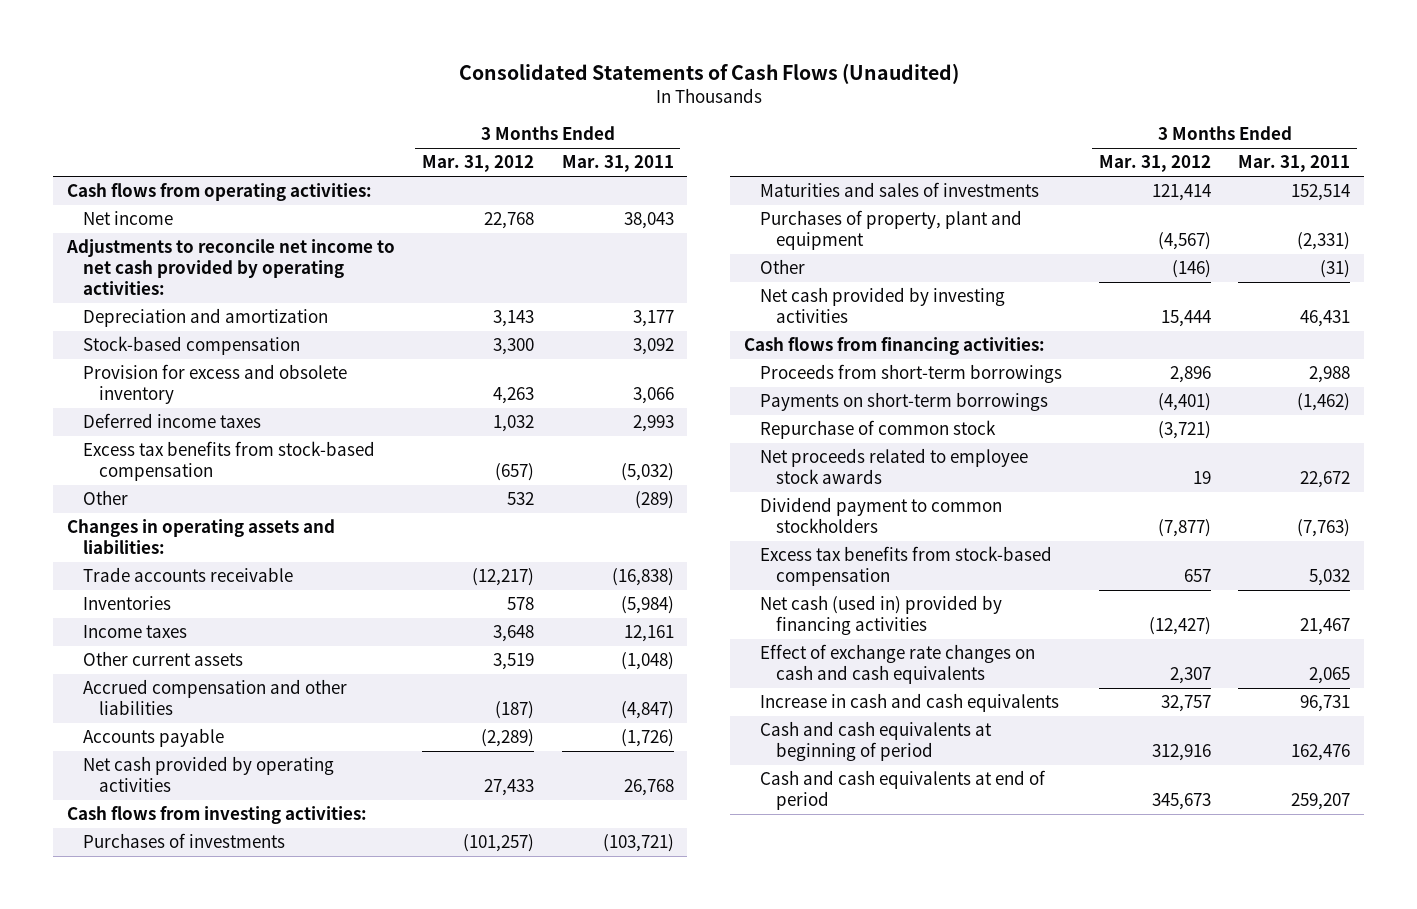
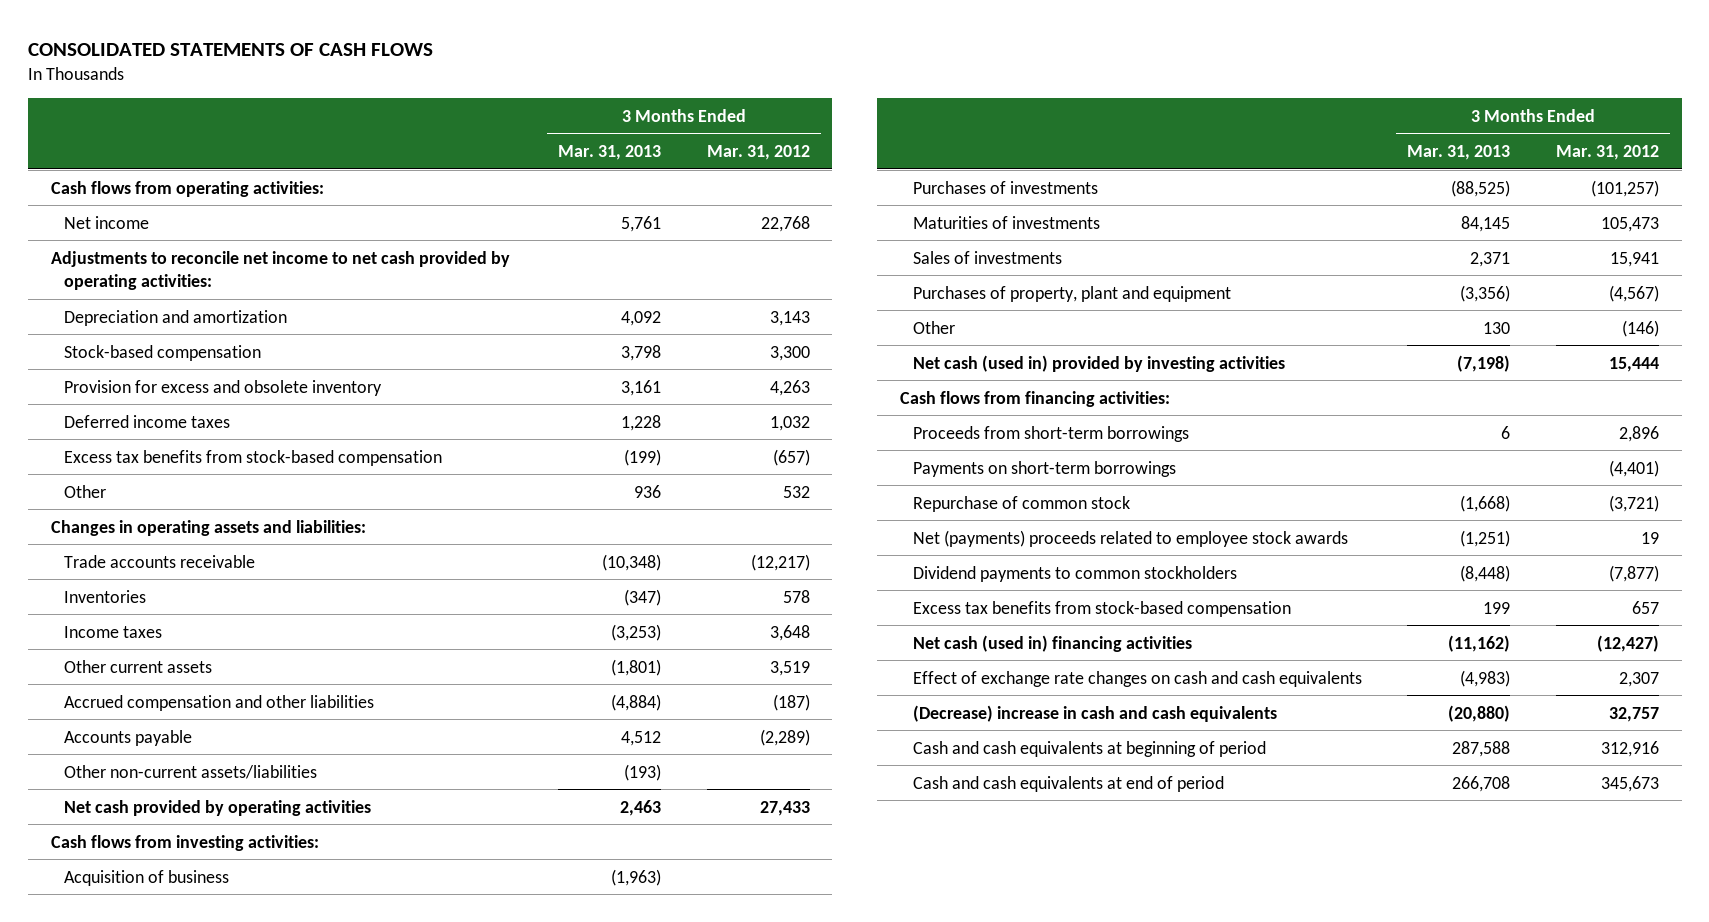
- Consolidated Statements of Cash Flows (Unaudited)
+ CONSOLIDATED STATEMENTS OF CASH FLOWS
- | 3 Months Ended Mar. 31, 2012 | 3 Months Ended Mar. 31, 2011
+ | 3 Months Ended Mar. 31, 2013 | 3 Months Ended Mar. 31, 2012
+ Other non-current assets/liabilities | (193) |
+ Acquisition of business | (1,963) |
- Maturities and sales of investments | 121,414 | 152,514
+ Maturities of investments | 84,145 | 105,473
+ Sales of investments | 2,371 | 15,941
- Net cash provided by investing activities | 15,444 | 46,431
+ Net cash (used in) provided by investing activities | (7,198) | 15,444
- Net proceeds related to employee stock awards | 19 | 22,672
- Dividend payment to common stockholders | (7,877) | (7,763)
+ Net (payments) proceeds related to employee stock awards | (1,251) | 19
+ Dividend payments to common stockholders | (8,448) | (7,877)
- Net cash (used in) provided by financing activities | (12,427) | 21,467
+ Net cash (used in) financing activities | (11,162) | (12,427)
- Increase in cash and cash equivalents | 32,757 | 96,731
+ (Decrease) increase in cash and cash equivalents | (20,880) | 32,757

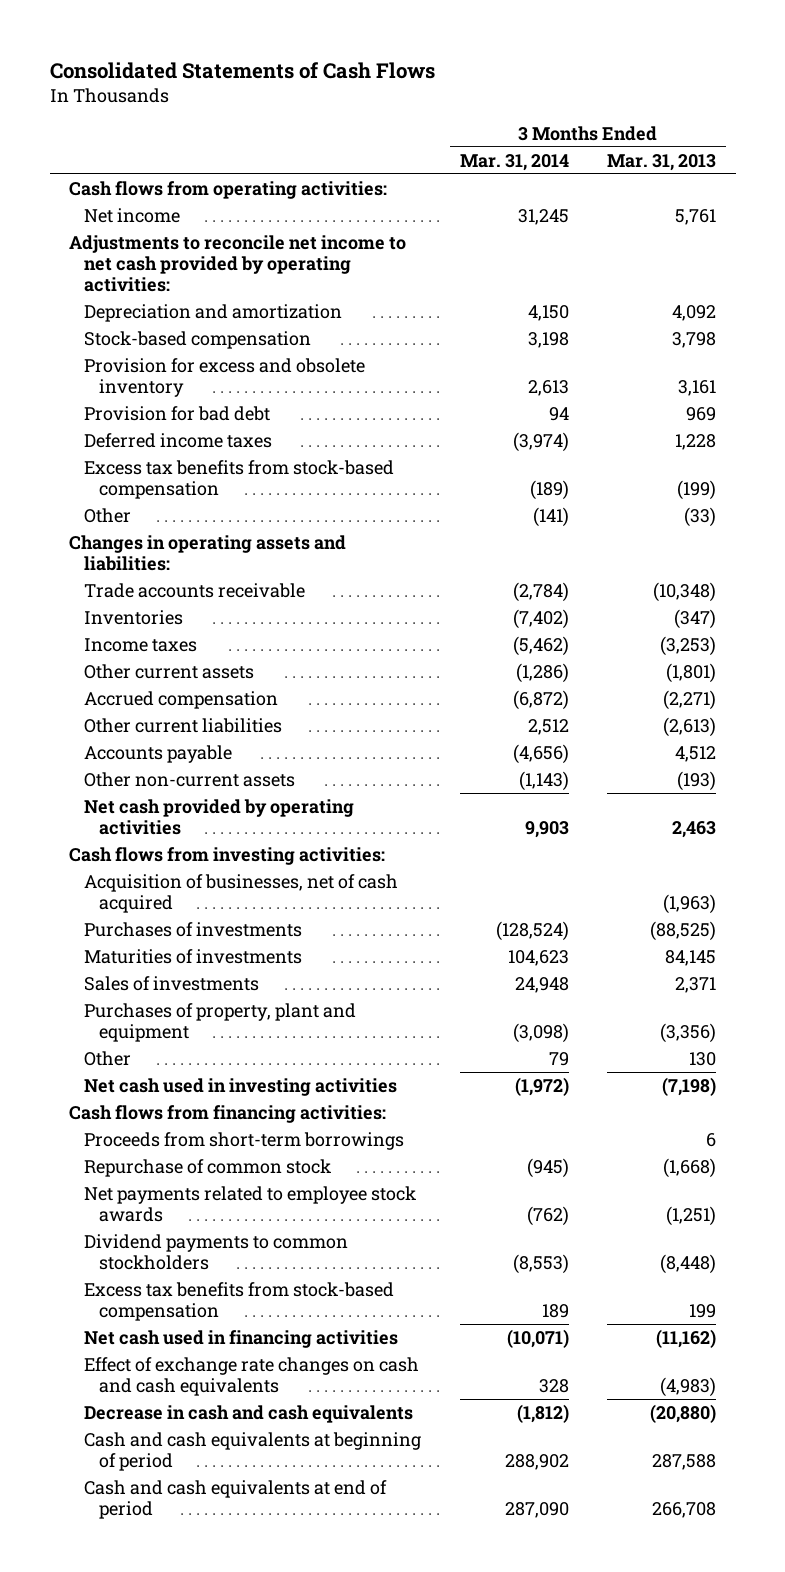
- CONSOLIDATED STATEMENTS OF CASH FLOWS
+ Consolidated Statements of Cash Flows
- | 3 Months Ended Mar. 31, 2013 | 3 Months Ended Mar. 31, 2012
+ | 3 Months Ended Mar. 31, 2014 | 3 Months Ended Mar. 31, 2013
+ Provision for bad debt | 94 | 969
- Other | 936 | 532
+ Other | (141) | (33)
- Accrued compensation and other liabilities | (4,884) | (187)
+ Accrued compensation | (6,872) | (2,271)
+ Other current liabilities | 2,512 | (2,613)
- Other non-current assets/liabilities | (193) |
+ Other non-current assets | (1,143) | (193)
- Acquisition of business | (1,963) |
+ Acquisition of businesses, net of cash acquired | | (1,963)
- Net cash (used in) provided by investing activities | (7,198) | 15,444
+ Net cash used in investing activities | (1,972) | (7,198)
- Payments on short-term borrowings | | (4,401)
- Net (payments) proceeds related to employee stock awards | (1,251) | 19
+ Net payments related to employee stock awards | (762) | (1,251)
- Net cash (used in) financing activities | (11,162) | (12,427)
+ Net cash used in financing activities | (10,071) | (11,162)
- (Decrease) increase in cash and cash equivalents | (20,880) | 32,757
+ Decrease in cash and cash equivalents | (1,812) | (20,880)

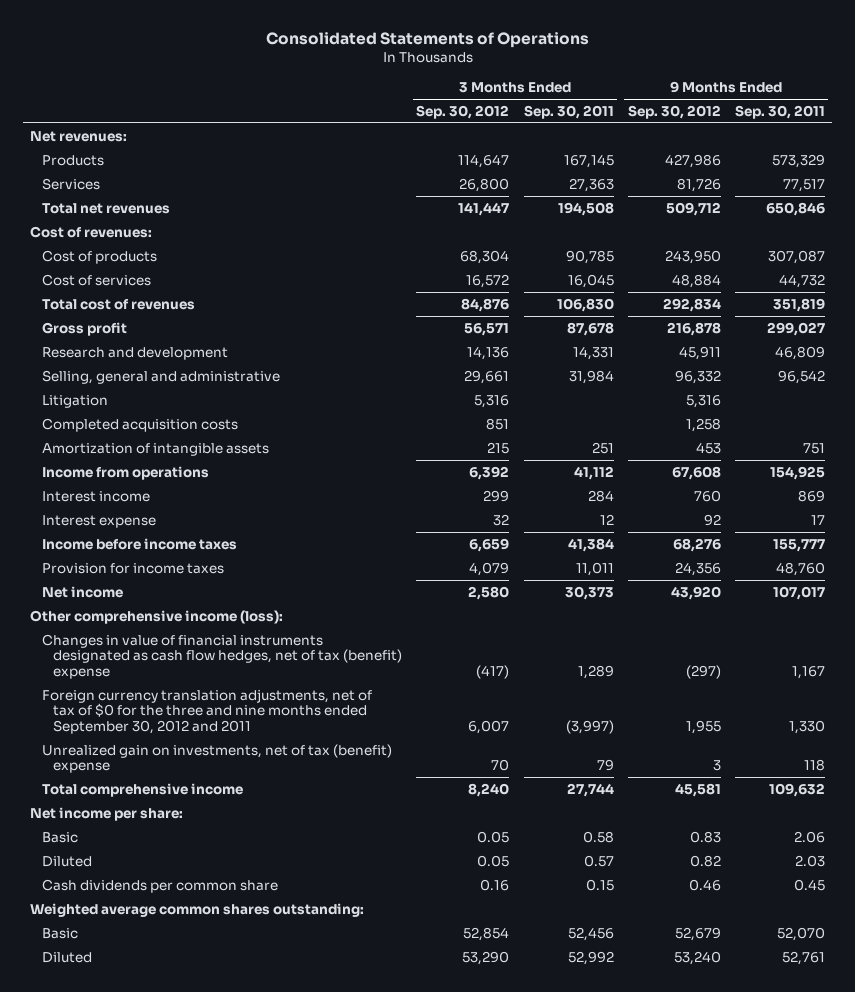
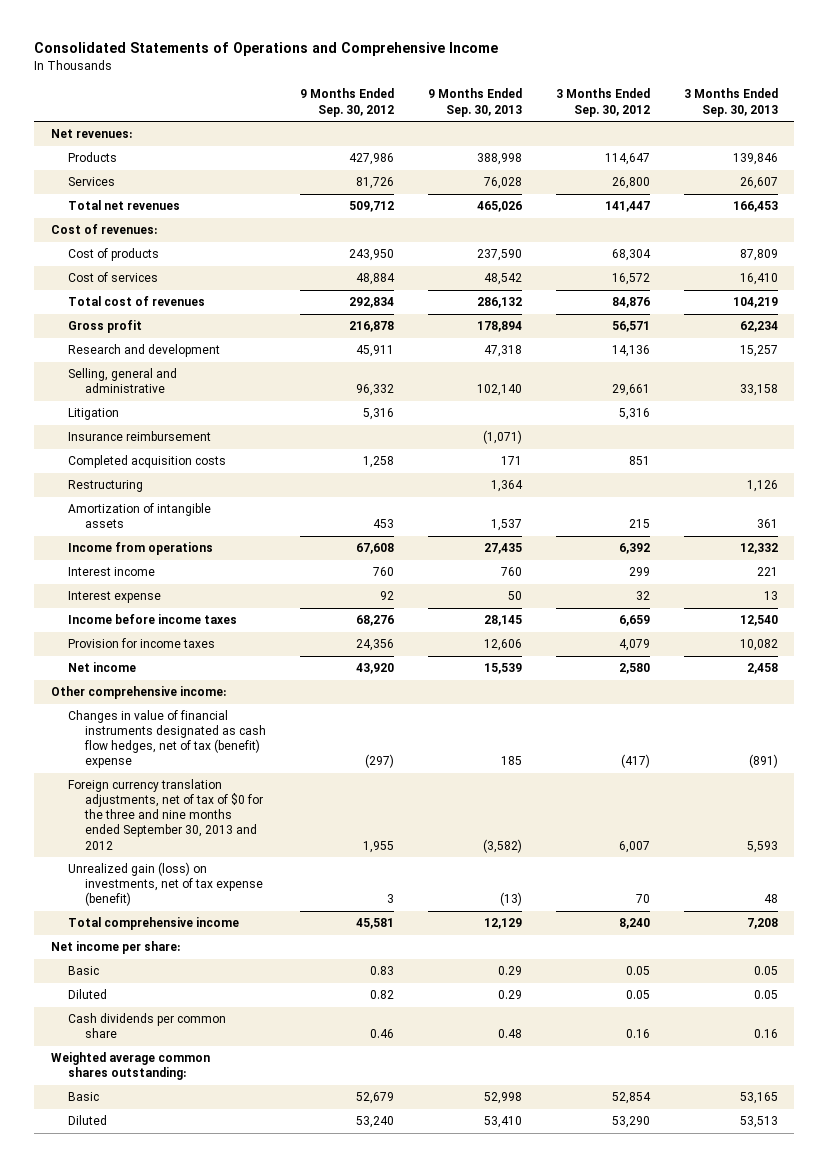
- Consolidated Statements of Operations
+ Consolidated Statements of Operations and Comprehensive Income
- | 3 Months Ended Sep. 30, 2012 | 3 Months Ended Sep. 30, 2011 | 9 Months Ended Sep. 30, 2012 | 9 Months Ended Sep. 30, 2011
+ | 9 Months Ended Sep. 30, 2012 | 9 Months Ended Sep. 30, 2013 | 3 Months Ended Sep. 30, 2012 | 3 Months Ended Sep. 30, 2013
+ Insurance reimbursement | | (1,071) | |
+ Restructuring | | 1,364 | | 1,126
- Other comprehensive income (loss):
+ Other comprehensive income:
- Foreign currency translation adjustments, net of tax of $0 for the three and nine months ended September 30, 2012 and 2011 | 6,007 | (3,997) | 1,955 | 1,330
- Unrealized gain on investments, net of tax (benefit) expense | 70 | 79 | 3 | 118
+ Foreign currency translation adjustments, net of tax of $0 for the three and nine months ended September 30, 2013 and 2012 | 1,955 | (3,582) | 6,007 | 5,593
+ Unrealized gain (loss) on investments, net of tax expense (benefit) | 3 | (13) | 70 | 48

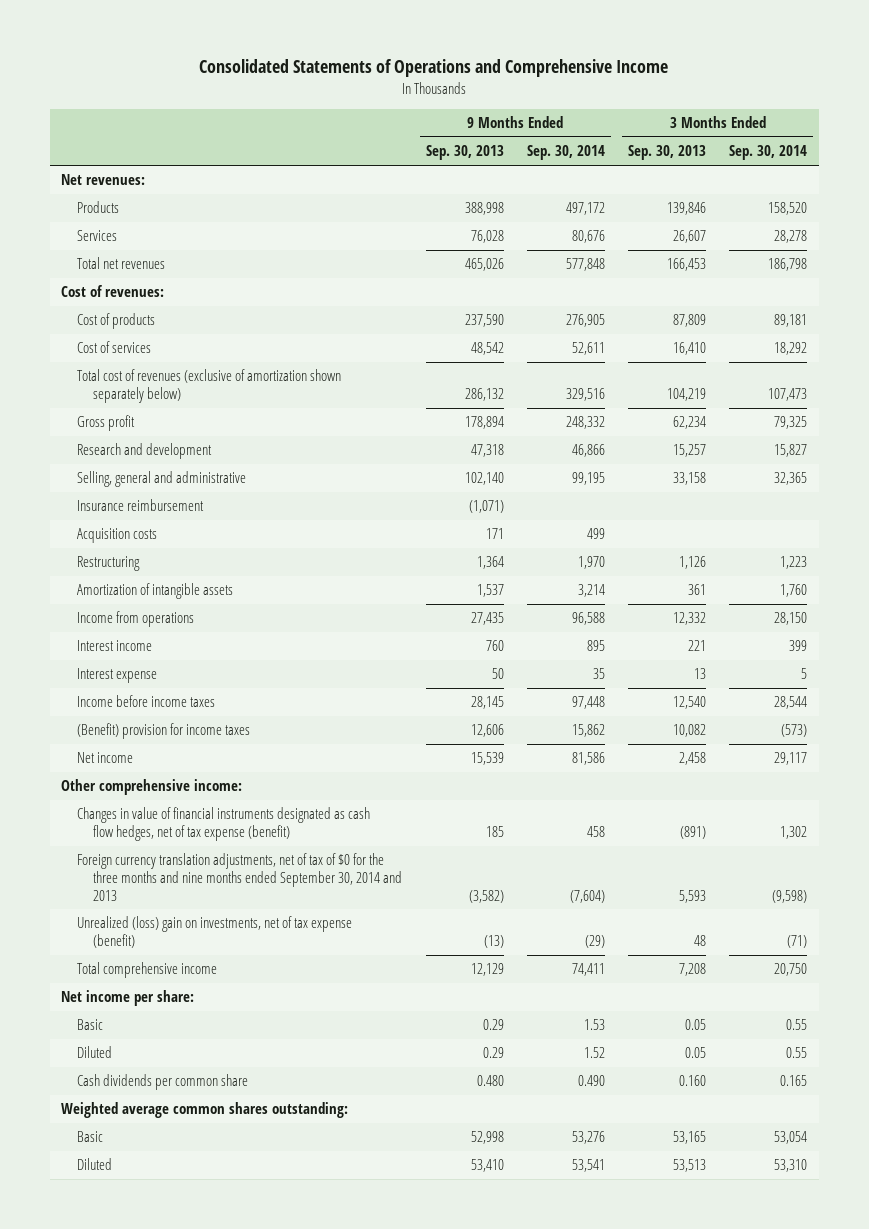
- | 9 Months Ended Sep. 30, 2012 | 9 Months Ended Sep. 30, 2013 | 3 Months Ended Sep. 30, 2012 | 3 Months Ended Sep. 30, 2013
+ | 9 Months Ended Sep. 30, 2013 | 9 Months Ended Sep. 30, 2014 | 3 Months Ended Sep. 30, 2013 | 3 Months Ended Sep. 30, 2014
- Total cost of revenues | 292,834 | 286,132 | 84,876 | 104,219
+ Total cost of revenues (exclusive of amortization shown separately below) | 286,132 | 329,516 | 104,219 | 107,473
- Litigation | 5,316 | | 5,316 |
- Completed acquisition costs | 1,258 | 171 | 851 |
+ Acquisition costs | 171 | 499 | |
- Provision for income taxes | 24,356 | 12,606 | 4,079 | 10,082
+ (Benefit) provision for income taxes | 12,606 | 15,862 | 10,082 | (573)
- Changes in value of financial instruments designated as cash flow hedges, net of tax (benefit) expense | (297) | 185 | (417) | (891)
- Foreign currency translation adjustments, net of tax of $0 for the three and nine months ended September 30, 2013 and 2012 | 1,955 | (3,582) | 6,007 | 5,593
- Unrealized gain (loss) on investments, net of tax expense (benefit) | 3 | (13) | 70 | 48
+ Changes in value of financial instruments designated as cash flow hedges, net of tax expense (benefit) | 185 | 458 | (891) | 1,302
+ Foreign currency translation adjustments, net of tax of $0 for the three months and nine months ended September 30, 2014 and 2013 | (3,582) | (7,604) | 5,593 | (9,598)
+ Unrealized (loss) gain on investments, net of tax expense (benefit) | (13) | (29) | 48 | (71)
- Cash dividends per common share | 0.46 | 0.48 | 0.16 | 0.16
+ Cash dividends per common share | 0.480 | 0.490 | 0.160 | 0.165

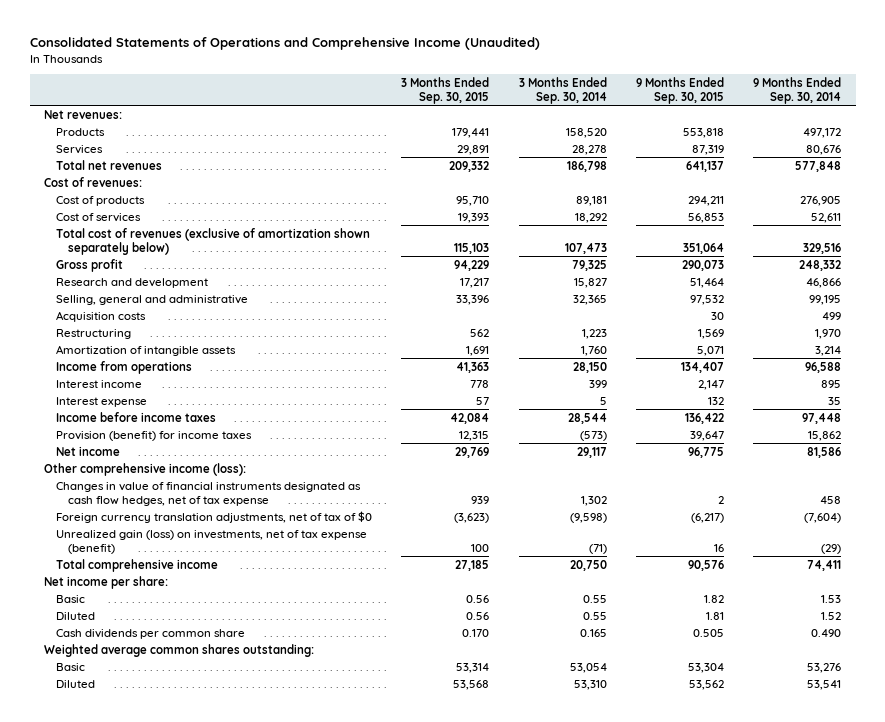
- Consolidated Statements of Operations and Comprehensive Income
+ Consolidated Statements of Operations and Comprehensive Income (Unaudited)
- | 9 Months Ended Sep. 30, 2013 | 9 Months Ended Sep. 30, 2014 | 3 Months Ended Sep. 30, 2013 | 3 Months Ended Sep. 30, 2014
+ | 3 Months Ended Sep. 30, 2015 | 3 Months Ended Sep. 30, 2014 | 9 Months Ended Sep. 30, 2015 | 9 Months Ended Sep. 30, 2014
- Insurance reimbursement | (1,071) | | |
- (Benefit) provision for income taxes | 12,606 | 15,862 | 10,082 | (573)
+ Provision (benefit) for income taxes | 12,315 | (573) | 39,647 | 15,862
- Other comprehensive income:
- Changes in value of financial instruments designated as cash flow hedges, net of tax expense (benefit) | 185 | 458 | (891) | 1,302
- Foreign currency translation adjustments, net of tax of $0 for the three months and nine months ended September 30, 2014 and 2013 | (3,582) | (7,604) | 5,593 | (9,598)
- Unrealized (loss) gain on investments, net of tax expense (benefit) | (13) | (29) | 48 | (71)
+ Other comprehensive income (loss):
+ Changes in value of financial instruments designated as cash flow hedges, net of tax expense | 939 | 1,302 | 2 | 458
+ Foreign currency translation adjustments, net of tax of $0 | (3,623) | (9,598) | (6,217) | (7,604)
+ Unrealized gain (loss) on investments, net of tax expense (benefit) | 100 | (71) | 16 | (29)

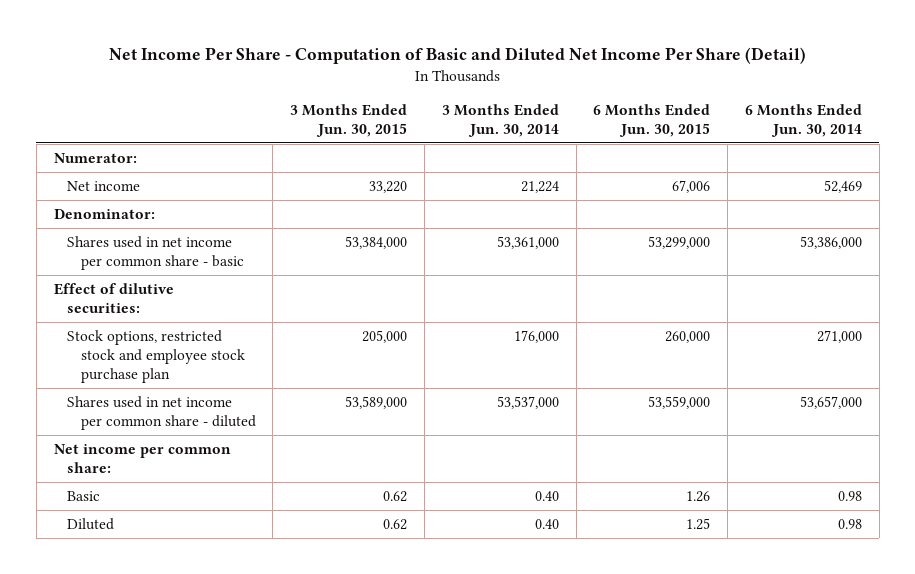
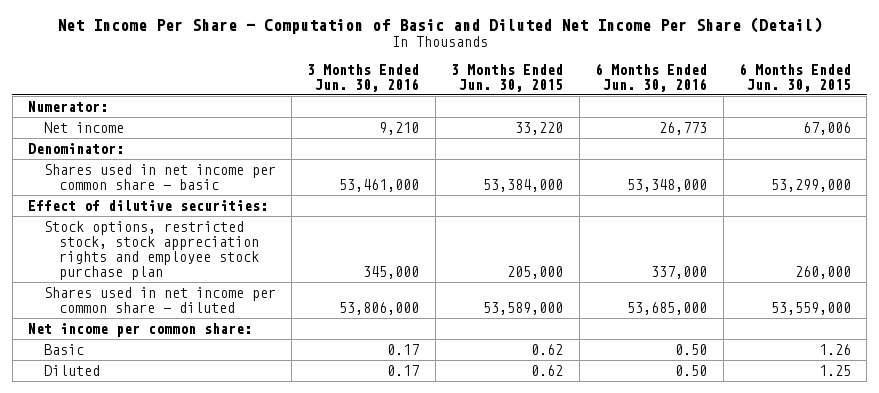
- | 3 Months Ended Jun. 30, 2015 | 3 Months Ended Jun. 30, 2014 | 6 Months Ended Jun. 30, 2015 | 6 Months Ended Jun. 30, 2014
+ | 3 Months Ended Jun. 30, 2016 | 3 Months Ended Jun. 30, 2015 | 6 Months Ended Jun. 30, 2016 | 6 Months Ended Jun. 30, 2015
- Stock options, restricted stock and employee stock purchase plan | 205,000 | 176,000 | 260,000 | 271,000
+ Stock options, restricted stock, stock appreciation rights and employee stock purchase plan | 345,000 | 205,000 | 337,000 | 260,000

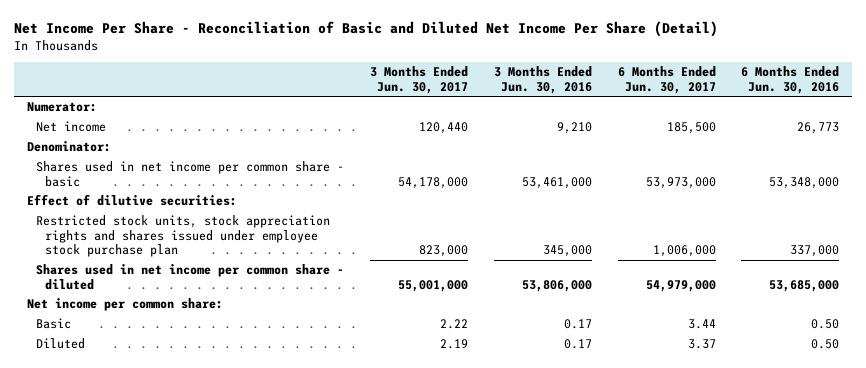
- Net Income Per Share - Computation of Basic and Diluted Net Income Per Share (Detail)
+ Net Income Per Share - Reconciliation of Basic and Diluted Net Income Per Share (Detail)
- | 3 Months Ended Jun. 30, 2016 | 3 Months Ended Jun. 30, 2015 | 6 Months Ended Jun. 30, 2016 | 6 Months Ended Jun. 30, 2015
+ | 3 Months Ended Jun. 30, 2017 | 3 Months Ended Jun. 30, 2016 | 6 Months Ended Jun. 30, 2017 | 6 Months Ended Jun. 30, 2016
- Stock options, restricted stock, stock appreciation rights and employee stock purchase plan | 345,000 | 205,000 | 337,000 | 260,000
+ Restricted stock units, stock appreciation rights and shares issued under employee stock purchase plan | 823,000 | 345,000 | 1,006,000 | 337,000

